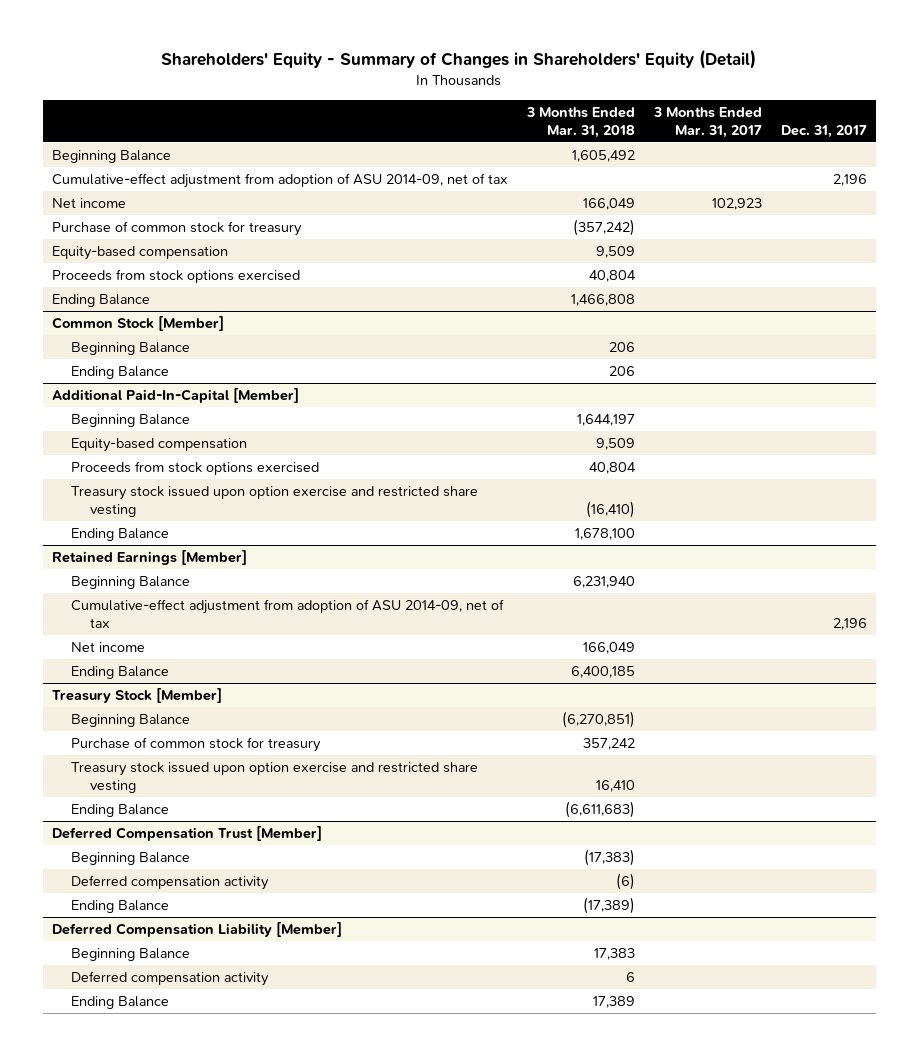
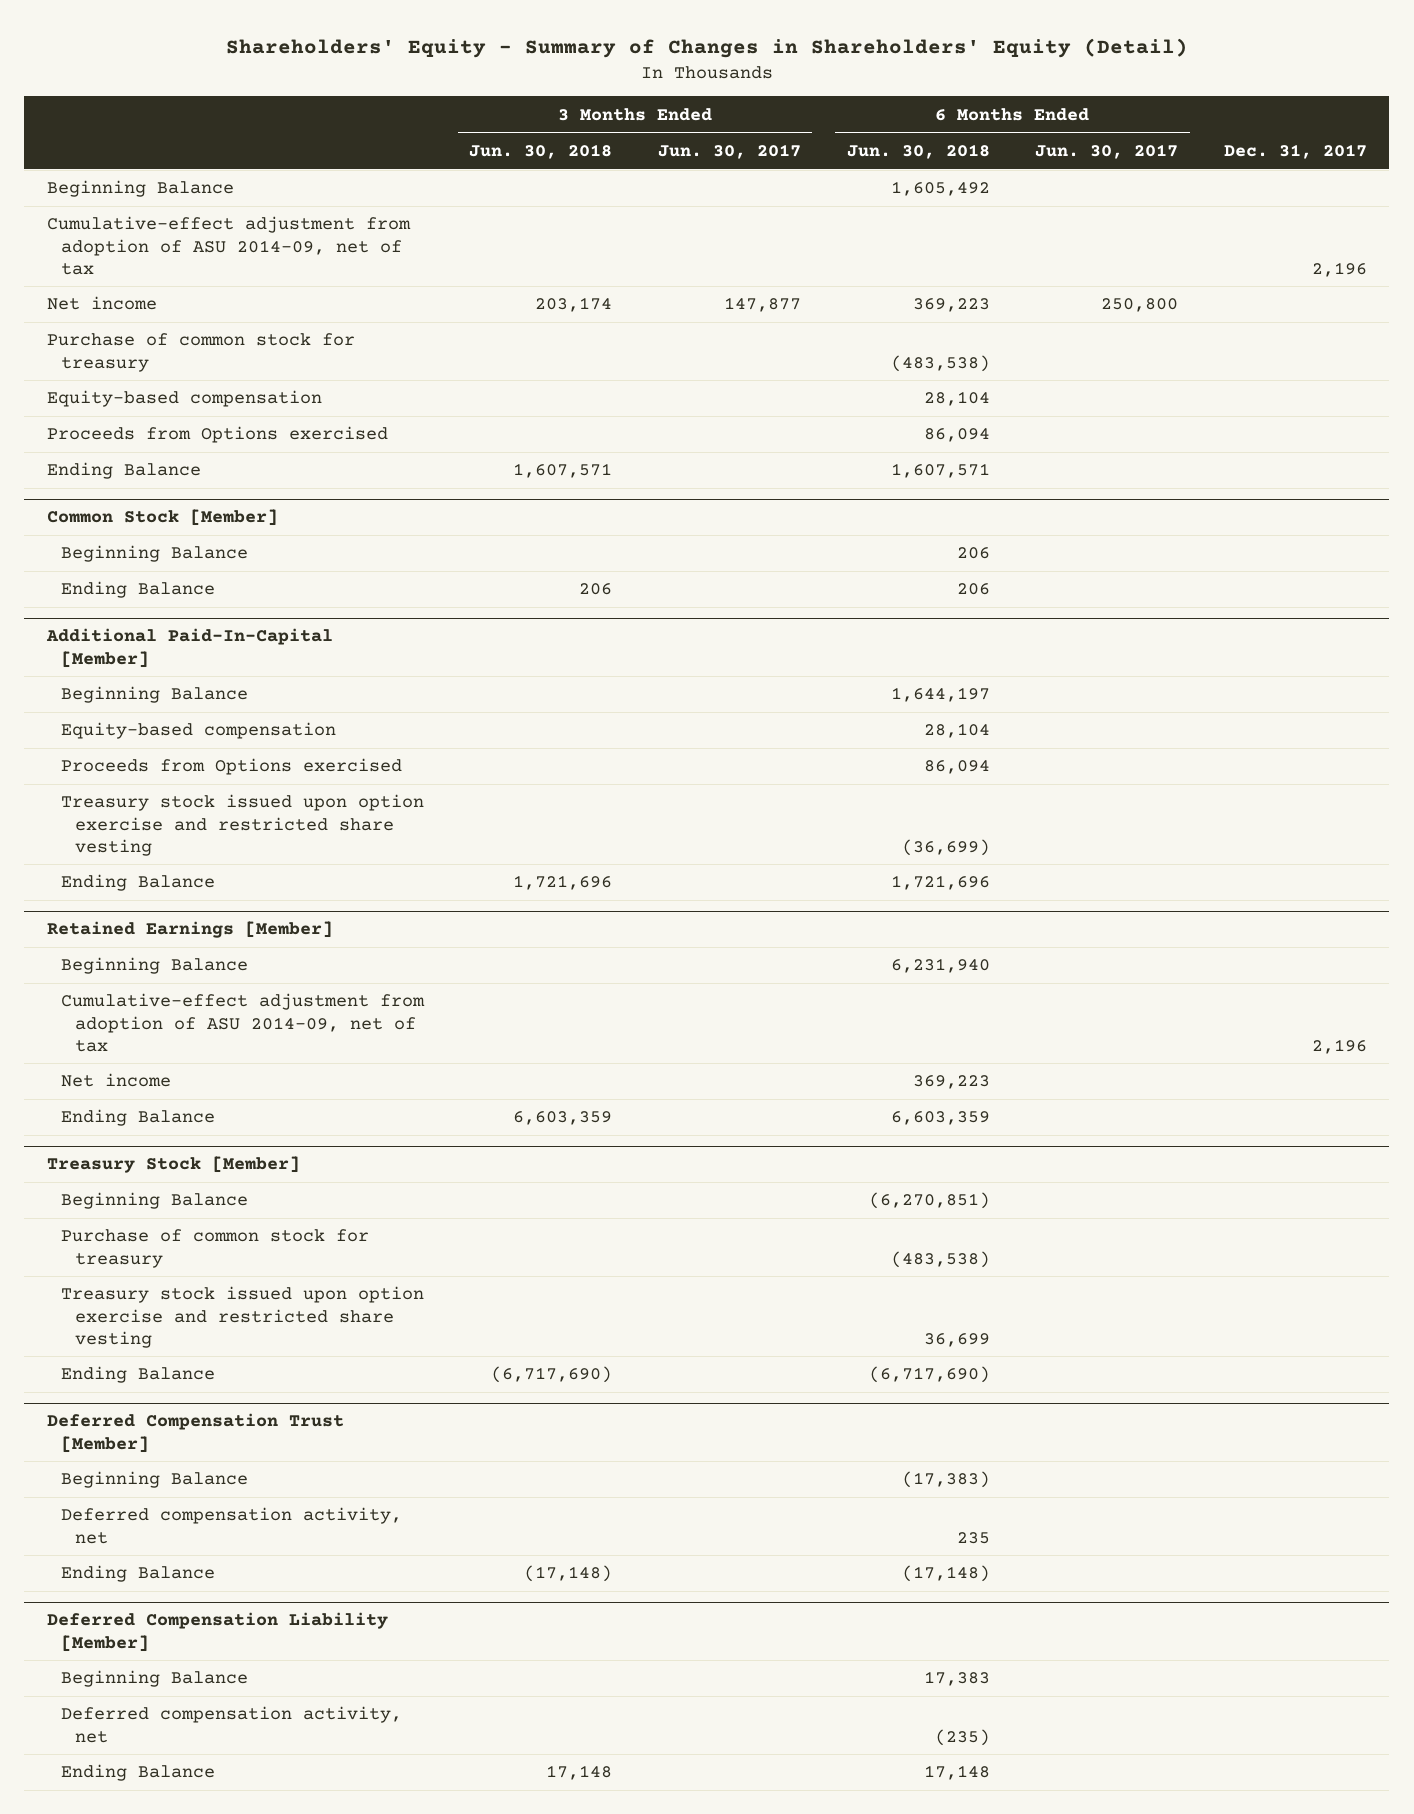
- | 3 Months Ended Mar. 31, 2018 | 3 Months Ended Mar. 31, 2017 | Dec. 31, 2017
+ | 3 Months Ended Jun. 30, 2018 | 3 Months Ended Jun. 30, 2017 | 6 Months Ended Jun. 30, 2018 | 6 Months Ended Jun. 30, 2017 | Dec. 31, 2017
- Proceeds from stock options exercised | 40,804 | |
+ Proceeds from Options exercised | | | 86,094 | |
@ Additional Paid-In-Capital [Member]
- Proceeds from stock options exercised | 40,804 | |
+ Proceeds from Options exercised | | | 86,094 | |
@ Deferred Compensation Trust [Member]
- Deferred compensation activity | (6) | |
+ Deferred compensation activity, net | | | 235 | |
@ Deferred Compensation Liability [Member]
- Deferred compensation activity | 6 | |
+ Deferred compensation activity, net | | | (235) | |

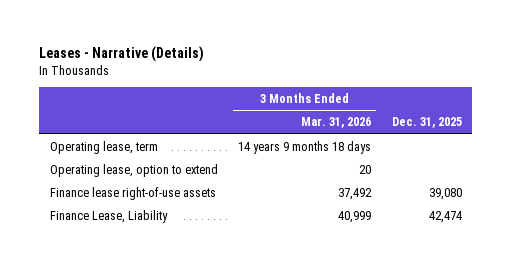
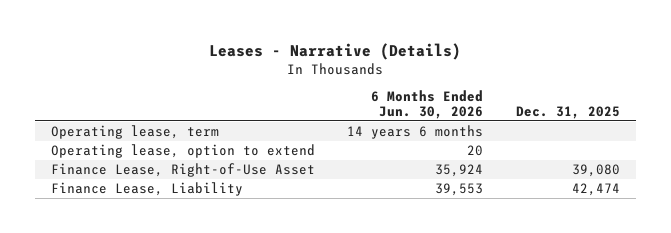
- | 3 Months Ended Mar. 31, 2026 | Dec. 31, 2025
+ | 6 Months Ended Jun. 30, 2026 | Dec. 31, 2025
- Finance lease right-of-use assets | 37,492 | 39,080
+ Finance Lease, Right-of-Use Asset | 35,924 | 39,080

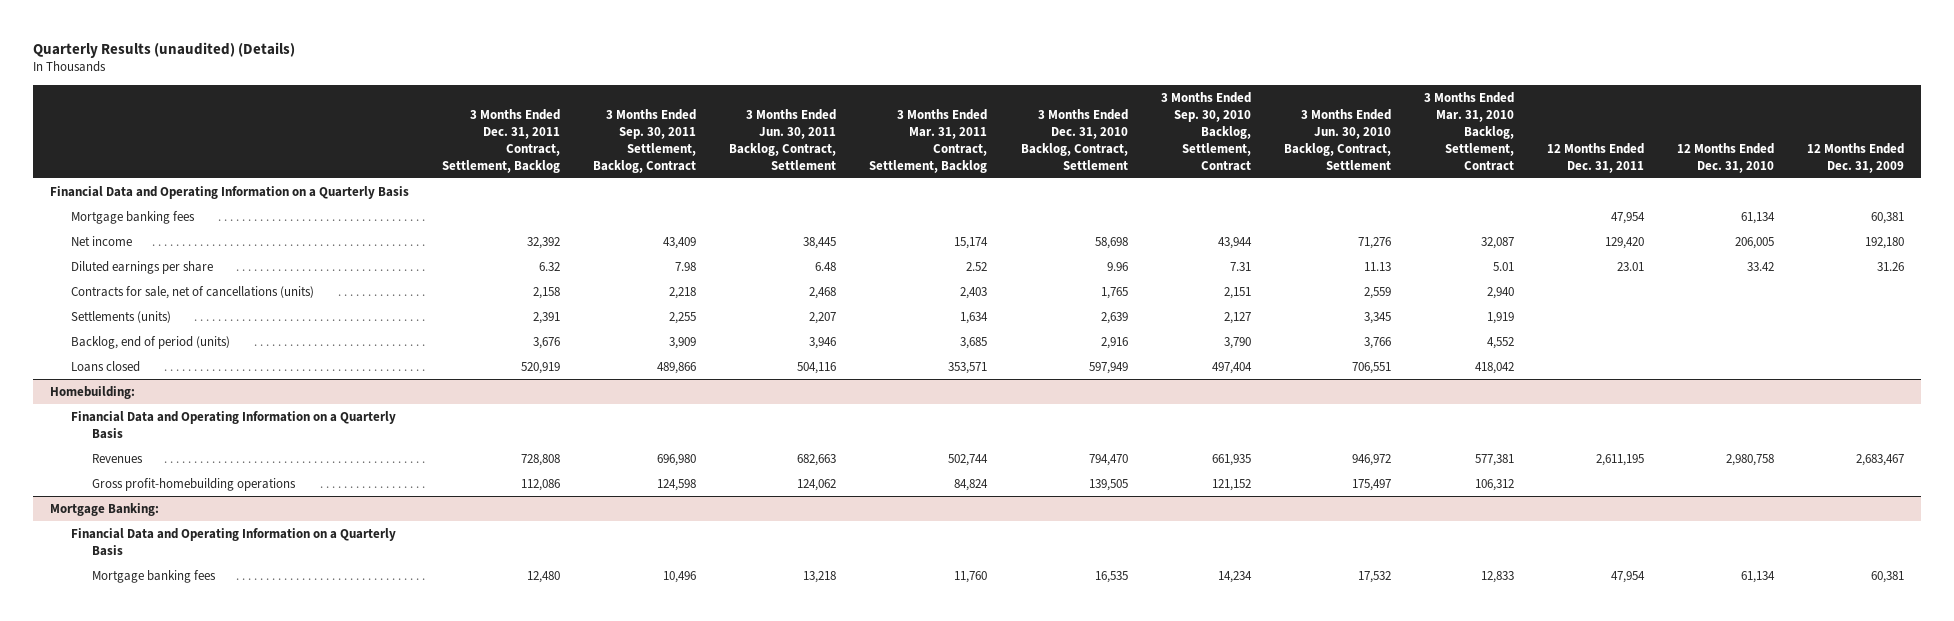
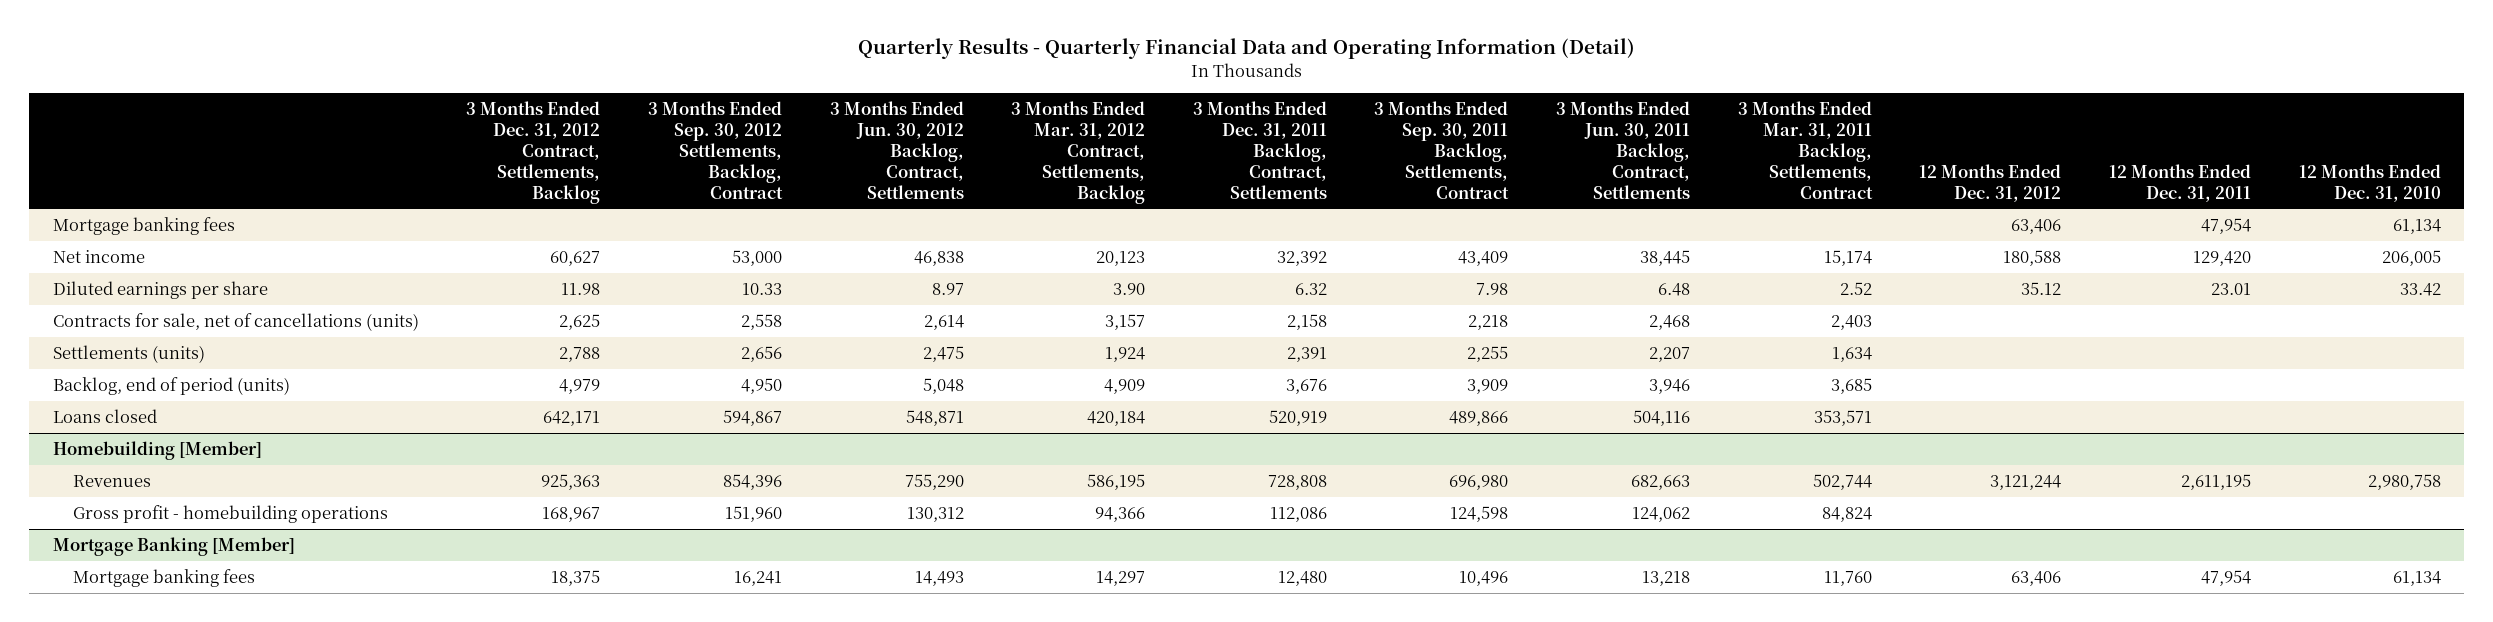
- Quarterly Results (unaudited) (Details)
+ Quarterly Results - Quarterly Financial Data and Operating Information (Detail)
- | 3 Months Ended Dec. 31, 2011 Contract, Settlement, Backlog | 3 Months Ended Sep. 30, 2011 Settlement, Backlog, Contract | 3 Months Ended Jun. 30, 2011 Backlog, Contract, Settlement | 3 Months Ended Mar. 31, 2011 Contract, Settlement, Backlog | 3 Months Ended Dec. 31, 2010 Backlog, Contract, Settlement | 3 Months Ended Sep. 30, 2010 Backlog, Settlement, Contract | 3 Months Ended Jun. 30, 2010 Backlog, Contract, Settlement | 3 Months Ended Mar. 31, 2010 Backlog, Settlement, Contract | 12 Months Ended Dec. 31, 2011 | 12 Months Ended Dec. 31, 2010 | 12 Months Ended Dec. 31, 2009
+ | 3 Months Ended Dec. 31, 2012 Contract, Settlements, Backlog | 3 Months Ended Sep. 30, 2012 Settlements, Backlog, Contract | 3 Months Ended Jun. 30, 2012 Backlog, Contract, Settlements | 3 Months Ended Mar. 31, 2012 Contract, Settlements, Backlog | 3 Months Ended Dec. 31, 2011 Backlog, Contract, Settlements | 3 Months Ended Sep. 30, 2011 Backlog, Settlements, Contract | 3 Months Ended Jun. 30, 2011 Backlog, Contract, Settlements | 3 Months Ended Mar. 31, 2011 Backlog, Settlements, Contract | 12 Months Ended Dec. 31, 2012 | 12 Months Ended Dec. 31, 2011 | 12 Months Ended Dec. 31, 2010
- Financial Data and Operating Information on a Quarterly Basis
- Homebuilding:
- Financial Data and Operating Information on a Quarterly Basis
+ Homebuilding [Member]
- Gross profit-homebuilding operations | 112,086 | 124,598 | 124,062 | 84,824 | 139,505 | 121,152 | 175,497 | 106,312 | | |
- Mortgage Banking:
- Financial Data and Operating Information on a Quarterly Basis
+ Gross profit - homebuilding operations | 168,967 | 151,960 | 130,312 | 94,366 | 112,086 | 124,598 | 124,062 | 84,824 | | |
+ Mortgage Banking [Member]

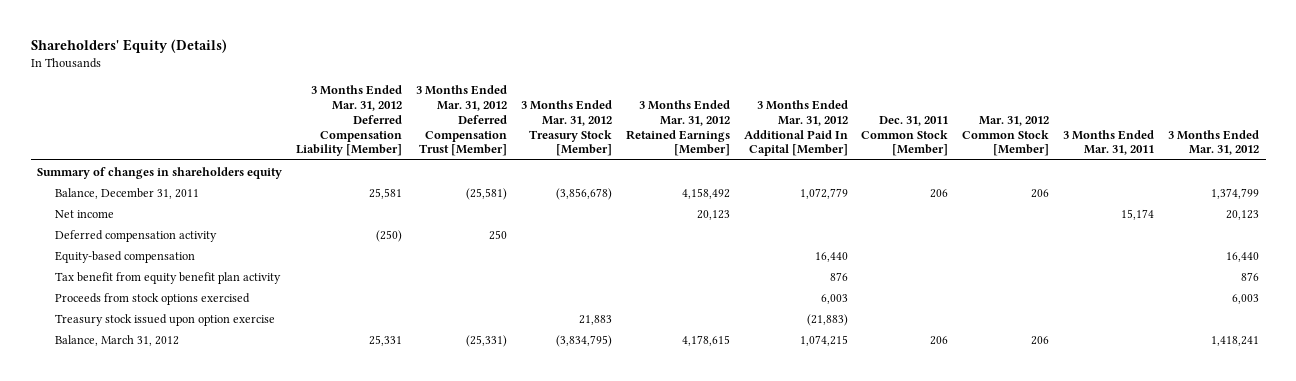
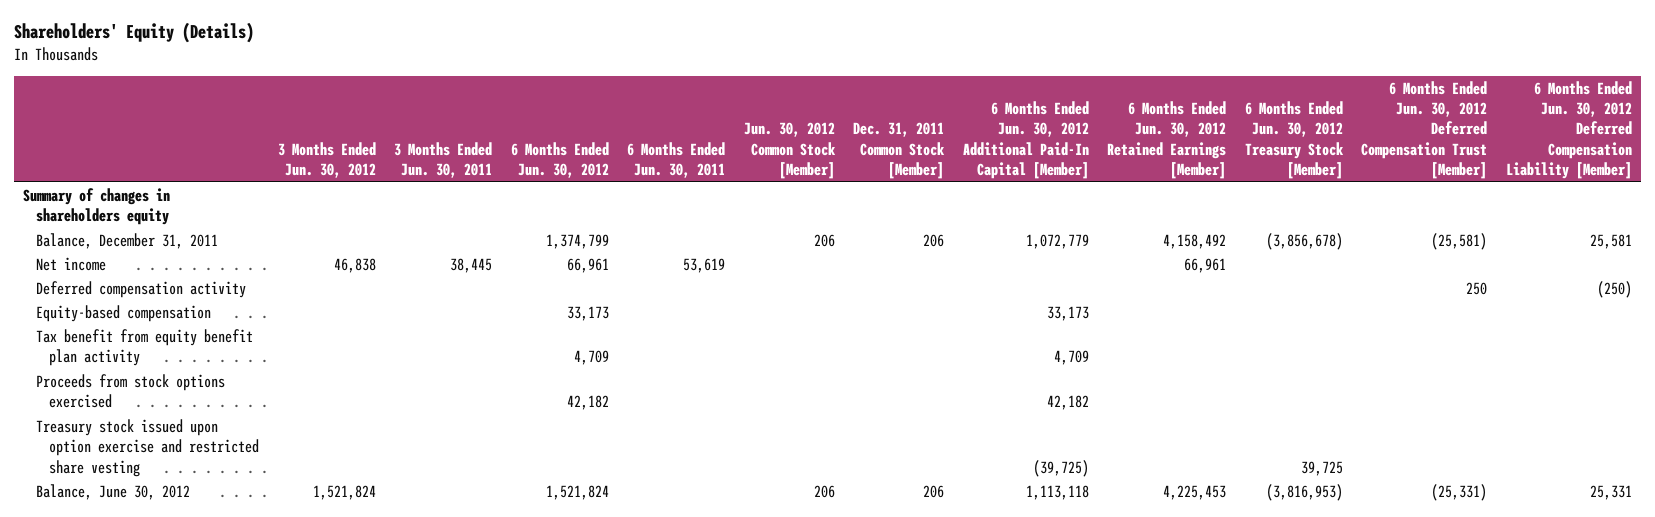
- | 3 Months Ended Mar. 31, 2012 Deferred Compensation Liability [Member] | 3 Months Ended Mar. 31, 2012 Deferred Compensation Trust [Member] | 3 Months Ended Mar. 31, 2012 Treasury Stock [Member] | 3 Months Ended Mar. 31, 2012 Retained Earnings [Member] | 3 Months Ended Mar. 31, 2012 Additional Paid In Capital [Member] | Dec. 31, 2011 Common Stock [Member] | Mar. 31, 2012 Common Stock [Member] | 3 Months Ended Mar. 31, 2011 | 3 Months Ended Mar. 31, 2012
+ | 3 Months Ended Jun. 30, 2012 | 3 Months Ended Jun. 30, 2011 | 6 Months Ended Jun. 30, 2012 | 6 Months Ended Jun. 30, 2011 | Jun. 30, 2012 Common Stock [Member] | Dec. 31, 2011 Common Stock [Member] | 6 Months Ended Jun. 30, 2012 Additional Paid-In Capital [Member] | 6 Months Ended Jun. 30, 2012 Retained Earnings [Member] | 6 Months Ended Jun. 30, 2012 Treasury Stock [Member] | 6 Months Ended Jun. 30, 2012 Deferred Compensation Trust [Member] | 6 Months Ended Jun. 30, 2012 Deferred Compensation Liability [Member]
- Treasury stock issued upon option exercise | | | 21,883 | | (21,883) | | | |
- Balance, March 31, 2012 | 25,331 | (25,331) | (3,834,795) | 4,178,615 | 1,074,215 | 206 | 206 | | 1,418,241
+ Treasury stock issued upon option exercise and restricted share vesting | | | | | | | (39,725) | | 39,725 | |
+ Balance, June 30, 2012 | 1,521,824 | | 1,521,824 | | 206 | 206 | 1,113,118 | 4,225,453 | (3,816,953) | (25,331) | 25,331

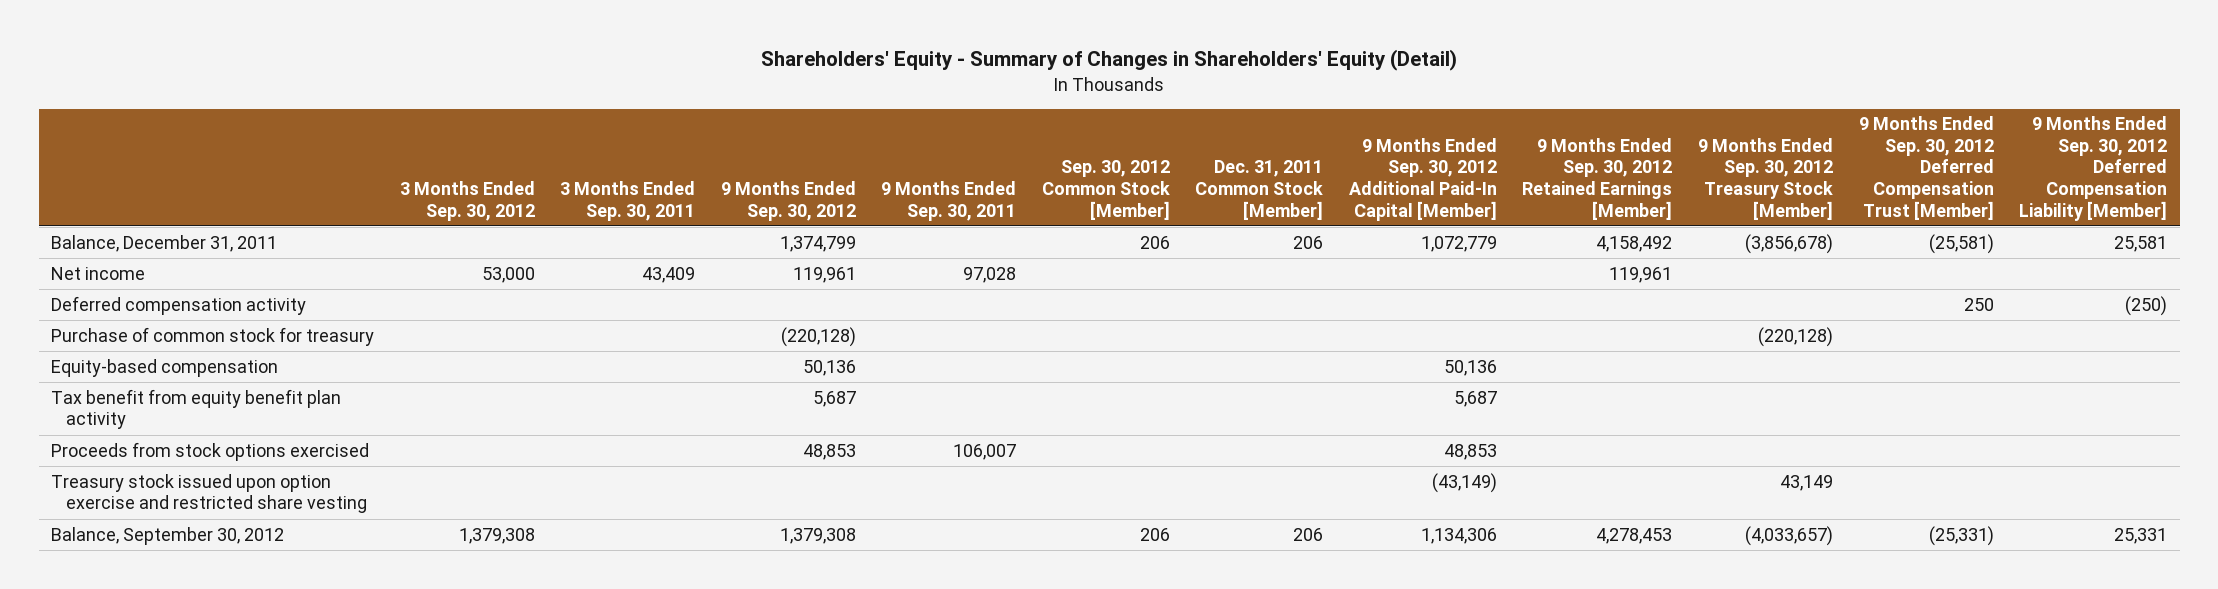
- Shareholders' Equity (Details)
+ Shareholders' Equity - Summary of Changes in Shareholders' Equity (Detail)
- | 3 Months Ended Jun. 30, 2012 | 3 Months Ended Jun. 30, 2011 | 6 Months Ended Jun. 30, 2012 | 6 Months Ended Jun. 30, 2011 | Jun. 30, 2012 Common Stock [Member] | Dec. 31, 2011 Common Stock [Member] | 6 Months Ended Jun. 30, 2012 Additional Paid-In Capital [Member] | 6 Months Ended Jun. 30, 2012 Retained Earnings [Member] | 6 Months Ended Jun. 30, 2012 Treasury Stock [Member] | 6 Months Ended Jun. 30, 2012 Deferred Compensation Trust [Member] | 6 Months Ended Jun. 30, 2012 Deferred Compensation Liability [Member]
+ | 3 Months Ended Sep. 30, 2012 | 3 Months Ended Sep. 30, 2011 | 9 Months Ended Sep. 30, 2012 | 9 Months Ended Sep. 30, 2011 | Sep. 30, 2012 Common Stock [Member] | Dec. 31, 2011 Common Stock [Member] | 9 Months Ended Sep. 30, 2012 Additional Paid-In Capital [Member] | 9 Months Ended Sep. 30, 2012 Retained Earnings [Member] | 9 Months Ended Sep. 30, 2012 Treasury Stock [Member] | 9 Months Ended Sep. 30, 2012 Deferred Compensation Trust [Member] | 9 Months Ended Sep. 30, 2012 Deferred Compensation Liability [Member]
- Summary of changes in shareholders equity
+ Purchase of common stock for treasury | | | (220,128) | | | | | | (220,128) | |
- Balance, June 30, 2012 | 1,521,824 | | 1,521,824 | | 206 | 206 | 1,113,118 | 4,225,453 | (3,816,953) | (25,331) | 25,331
+ Balance, September 30, 2012 | 1,379,308 | | 1,379,308 | | 206 | 206 | 1,134,306 | 4,278,453 | (4,033,657) | (25,331) | 25,331

